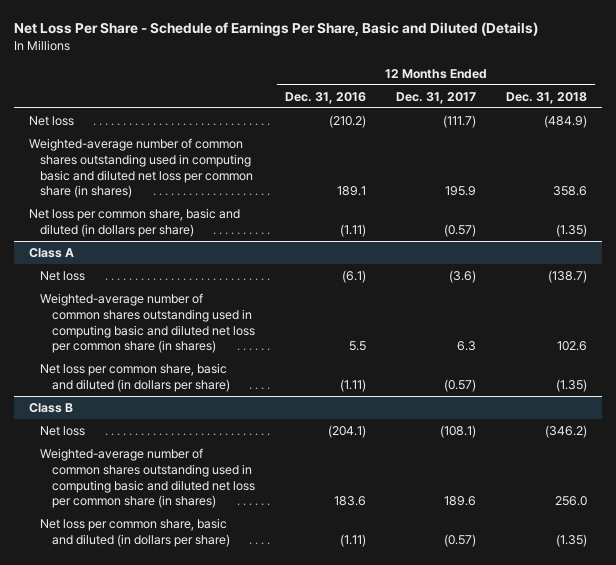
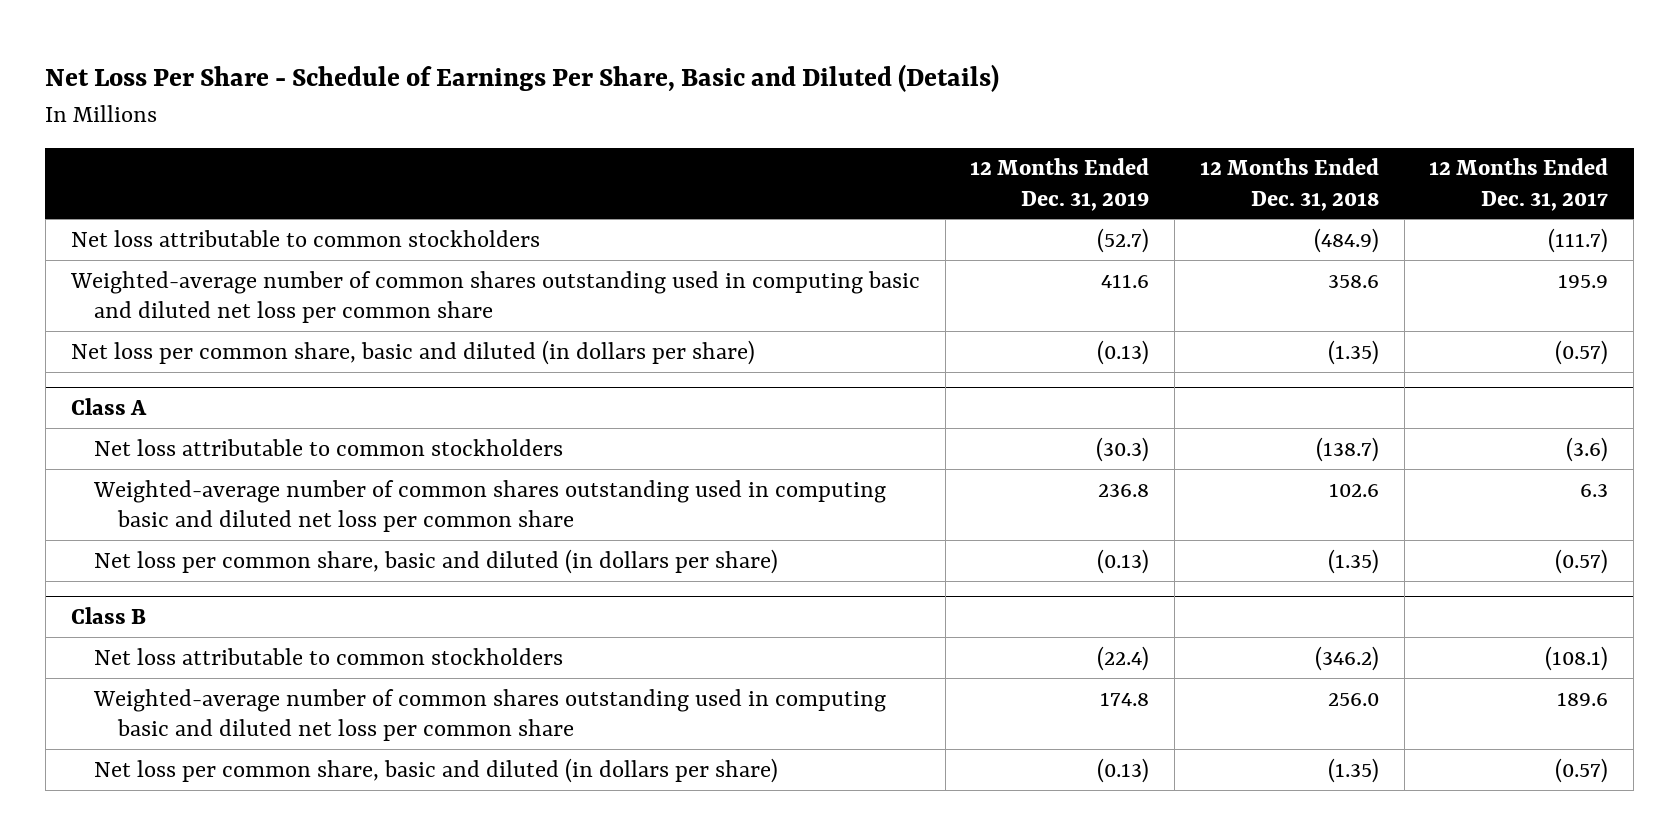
- | 12 Months Ended Dec. 31, 2016 | 12 Months Ended Dec. 31, 2017 | 12 Months Ended Dec. 31, 2018
+ | 12 Months Ended Dec. 31, 2019 | 12 Months Ended Dec. 31, 2018 | 12 Months Ended Dec. 31, 2017
- Net loss | (210.2) | (111.7) | (484.9)
- Weighted-average number of common shares outstanding used in computing basic and diluted net loss per common share (in shares) | 189.1 | 195.9 | 358.6
+ Net loss attributable to common stockholders | (52.7) | (484.9) | (111.7)
+ Weighted-average number of common shares outstanding used in computing basic and diluted net loss per common share | 411.6 | 358.6 | 195.9
@ Class A
- Net loss | (6.1) | (3.6) | (138.7)
- Weighted-average number of common shares outstanding used in computing basic and diluted net loss per common share (in shares) | 5.5 | 6.3 | 102.6
+ Net loss attributable to common stockholders | (30.3) | (138.7) | (3.6)
+ Weighted-average number of common shares outstanding used in computing basic and diluted net loss per common share | 236.8 | 102.6 | 6.3
@ Class B
- Net loss | (204.1) | (108.1) | (346.2)
- Weighted-average number of common shares outstanding used in computing basic and diluted net loss per common share (in shares) | 183.6 | 189.6 | 256.0
+ Net loss attributable to common stockholders | (22.4) | (346.2) | (108.1)
+ Weighted-average number of common shares outstanding used in computing basic and diluted net loss per common share | 174.8 | 256.0 | 189.6

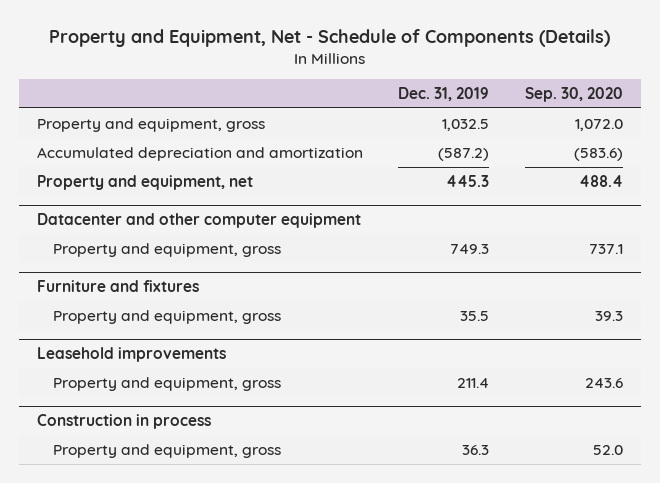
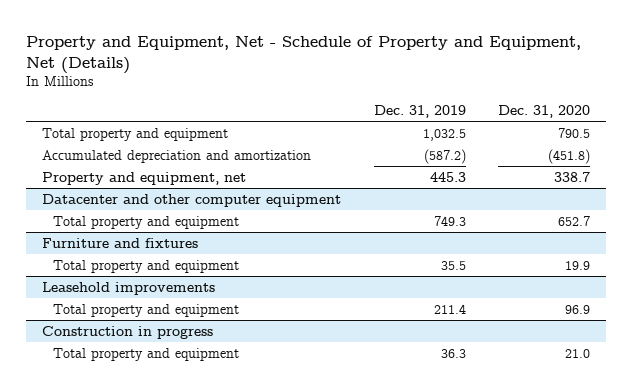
- Property and Equipment, Net - Schedule of Components (Details)
+ Property and Equipment, Net - Schedule of Property and Equipment, Net (Details)
- | Dec. 31, 2019 | Sep. 30, 2020
+ | Dec. 31, 2019 | Dec. 31, 2020
- Property and equipment, gross | 1,032.5 | 1,072.0
+ Total property and equipment | 1,032.5 | 790.5
@ Datacenter and other computer equipment
- Property and equipment, gross | 749.3 | 737.1
+ Total property and equipment | 749.3 | 652.7
@ Furniture and fixtures
- Property and equipment, gross | 35.5 | 39.3
+ Total property and equipment | 35.5 | 19.9
@ Leasehold improvements
- Property and equipment, gross | 211.4 | 243.6
- Construction in process
- Property and equipment, gross | 36.3 | 52.0
@ Leasehold improvements
+ Total property and equipment | 211.4 | 96.9
+ Construction in progress
+ Total property and equipment | 36.3 | 21.0

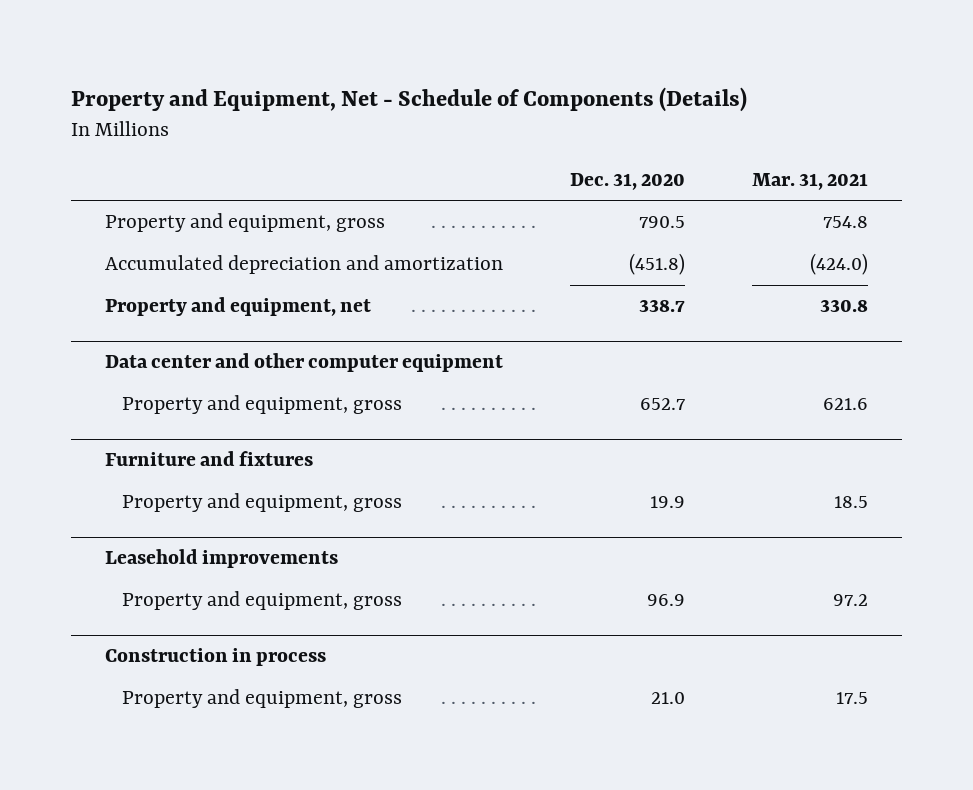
- Property and Equipment, Net - Schedule of Property and Equipment, Net (Details)
+ Property and Equipment, Net - Schedule of Components (Details)
- | Dec. 31, 2019 | Dec. 31, 2020
+ | Dec. 31, 2020 | Mar. 31, 2021
- Total property and equipment | 1,032.5 | 790.5
+ Property and equipment, gross | 790.5 | 754.8
- Datacenter and other computer equipment
- Total property and equipment | 749.3 | 652.7
+ Data center and other computer equipment
+ Property and equipment, gross | 652.7 | 621.6
@ Furniture and fixtures
- Total property and equipment | 35.5 | 19.9
+ Property and equipment, gross | 19.9 | 18.5
@ Leasehold improvements
- Total property and equipment | 211.4 | 96.9
- Construction in progress
- Total property and equipment | 36.3 | 21.0
@ Leasehold improvements
+ Property and equipment, gross | 96.9 | 97.2
+ Construction in process
+ Property and equipment, gross | 21.0 | 17.5

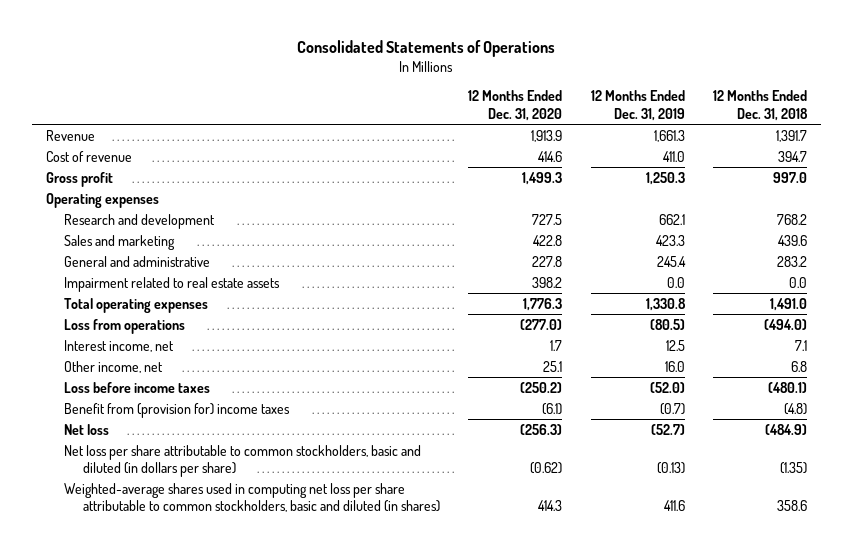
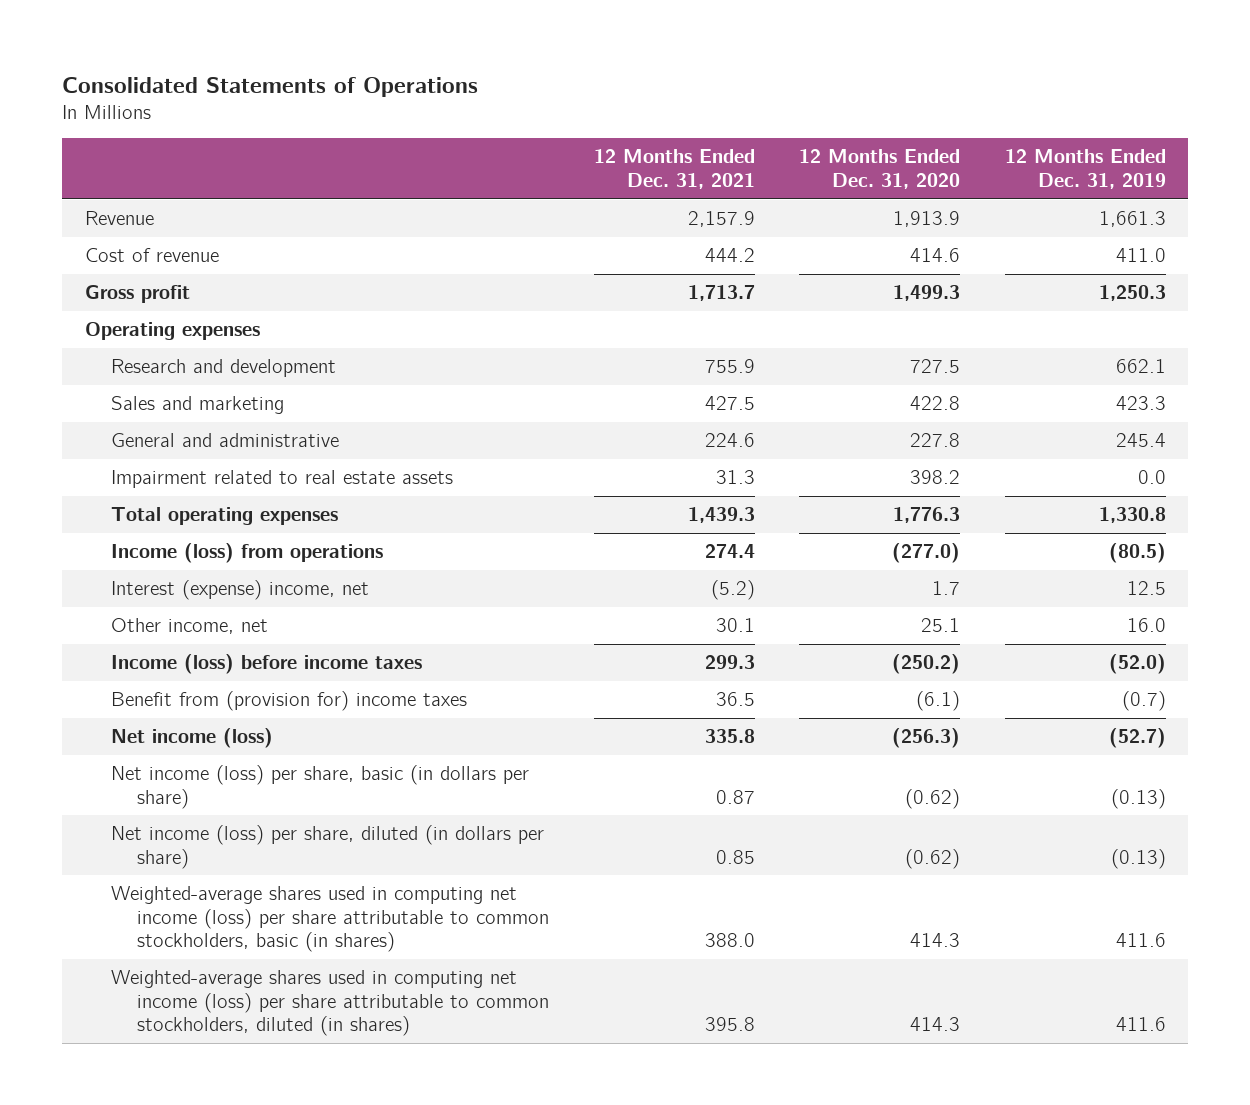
- | 12 Months Ended Dec. 31, 2020 | 12 Months Ended Dec. 31, 2019 | 12 Months Ended Dec. 31, 2018
+ | 12 Months Ended Dec. 31, 2021 | 12 Months Ended Dec. 31, 2020 | 12 Months Ended Dec. 31, 2019
- Loss from operations | (277.0) | (80.5) | (494.0)
- Interest income, net | 1.7 | 12.5 | 7.1
+ Income (loss) from operations | 274.4 | (277.0) | (80.5)
+ Interest (expense) income, net | (5.2) | 1.7 | 12.5
- Loss before income taxes | (250.2) | (52.0) | (480.1)
+ Income (loss) before income taxes | 299.3 | (250.2) | (52.0)
- Net loss | (256.3) | (52.7) | (484.9)
- Net loss per share attributable to common stockholders, basic and diluted (in dollars per share) | (0.62) | (0.13) | (1.35)
- Weighted-average shares used in computing net loss per share attributable to common stockholders, basic and diluted (in shares) | 414.3 | 411.6 | 358.6
+ Net income (loss) | 335.8 | (256.3) | (52.7)
+ Net income (loss) per share, basic (in dollars per share) | 0.87 | (0.62) | (0.13)
+ Net income (loss) per share, diluted (in dollars per share) | 0.85 | (0.62) | (0.13)
+ Weighted-average shares used in computing net income (loss) per share attributable to common stockholders, basic (in shares) | 388.0 | 414.3 | 411.6
+ Weighted-average shares used in computing net income (loss) per share attributable to common stockholders, diluted (in shares) | 395.8 | 414.3 | 411.6

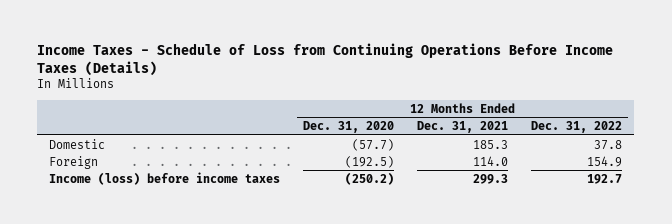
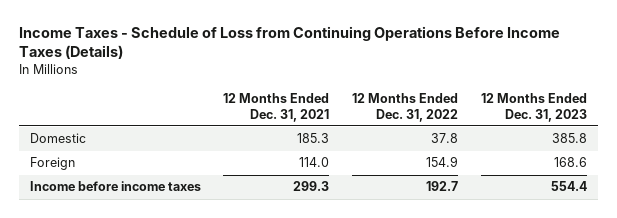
- | 12 Months Ended Dec. 31, 2020 | 12 Months Ended Dec. 31, 2021 | 12 Months Ended Dec. 31, 2022
+ | 12 Months Ended Dec. 31, 2021 | 12 Months Ended Dec. 31, 2022 | 12 Months Ended Dec. 31, 2023
- Income (loss) before income taxes | (250.2) | 299.3 | 192.7
+ Income before income taxes | 299.3 | 192.7 | 554.4

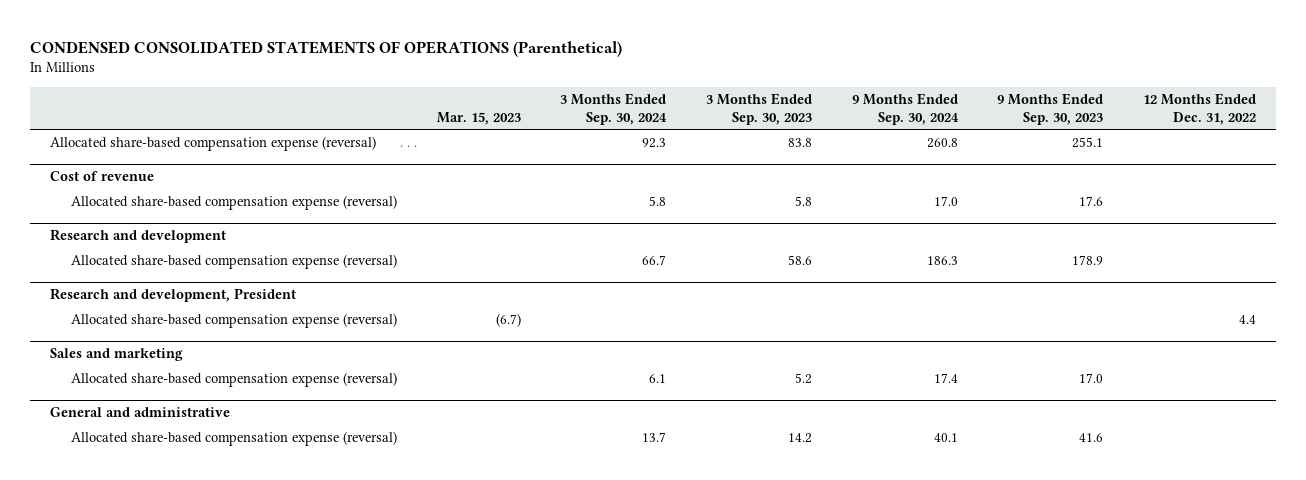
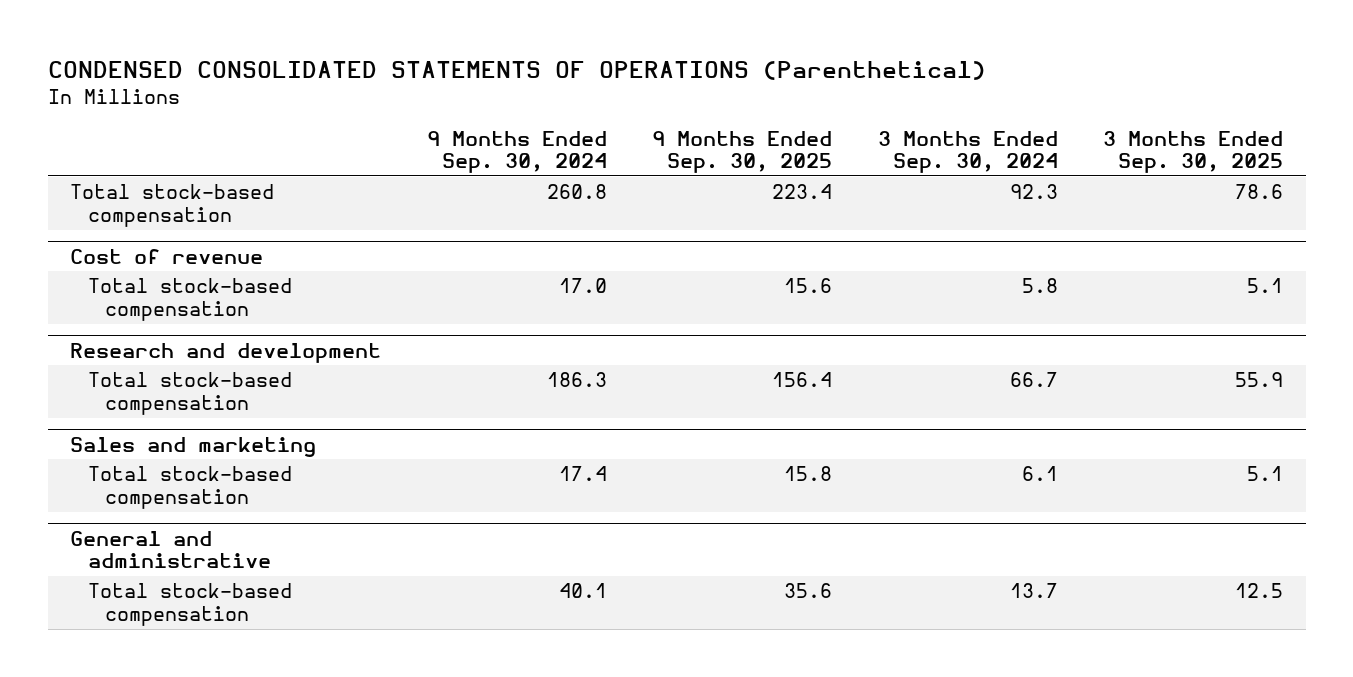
- | Mar. 15, 2023 | 3 Months Ended Sep. 30, 2024 | 3 Months Ended Sep. 30, 2023 | 9 Months Ended Sep. 30, 2024 | 9 Months Ended Sep. 30, 2023 | 12 Months Ended Dec. 31, 2022
+ | 9 Months Ended Sep. 30, 2024 | 9 Months Ended Sep. 30, 2025 | 3 Months Ended Sep. 30, 2024 | 3 Months Ended Sep. 30, 2025
- Allocated share-based compensation expense (reversal) | | 92.3 | 83.8 | 260.8 | 255.1 |
+ Total stock-based compensation | 260.8 | 223.4 | 92.3 | 78.6
@ Cost of revenue
- Allocated share-based compensation expense (reversal) | | 5.8 | 5.8 | 17.0 | 17.6 |
+ Total stock-based compensation | 17.0 | 15.6 | 5.8 | 5.1
@ Research and development
- Allocated share-based compensation expense (reversal) | | 66.7 | 58.6 | 186.3 | 178.9 |
- Research and development, President
- Allocated share-based compensation expense (reversal) | (6.7) | | | | | 4.4
@ Research and development
+ Total stock-based compensation | 186.3 | 156.4 | 66.7 | 55.9
@ Sales and marketing
- Allocated share-based compensation expense (reversal) | | 6.1 | 5.2 | 17.4 | 17.0 |
+ Total stock-based compensation | 17.4 | 15.8 | 6.1 | 5.1
@ General and administrative
- Allocated share-based compensation expense (reversal) | | 13.7 | 14.2 | 40.1 | 41.6 |
+ Total stock-based compensation | 40.1 | 35.6 | 13.7 | 12.5

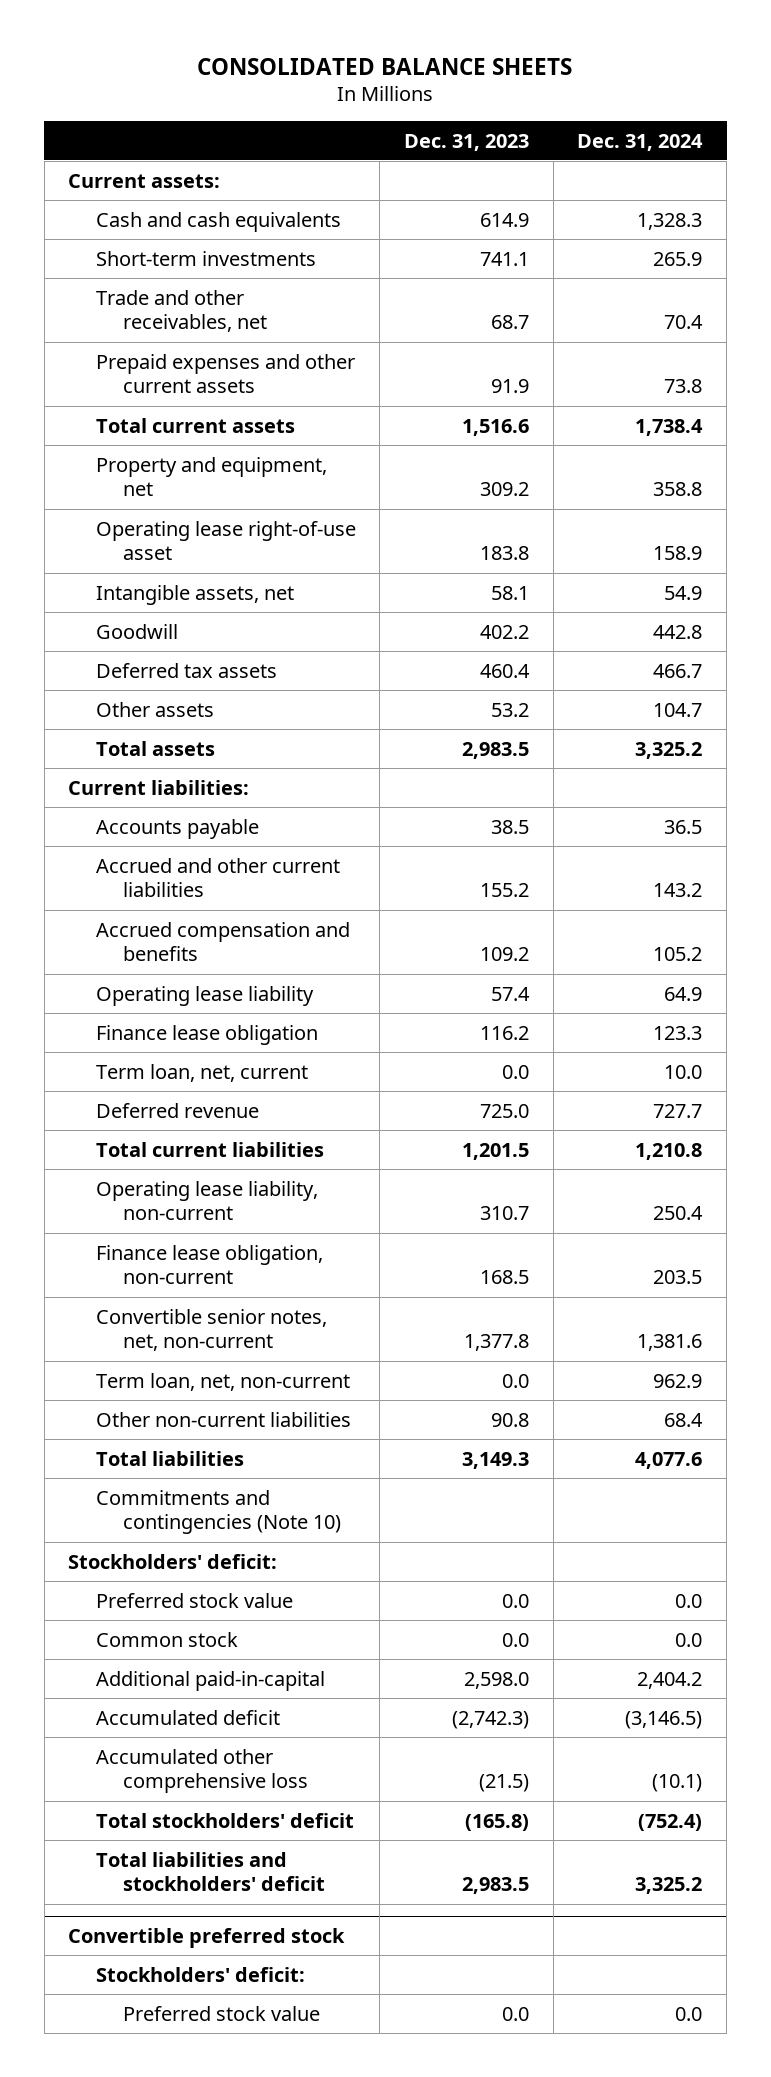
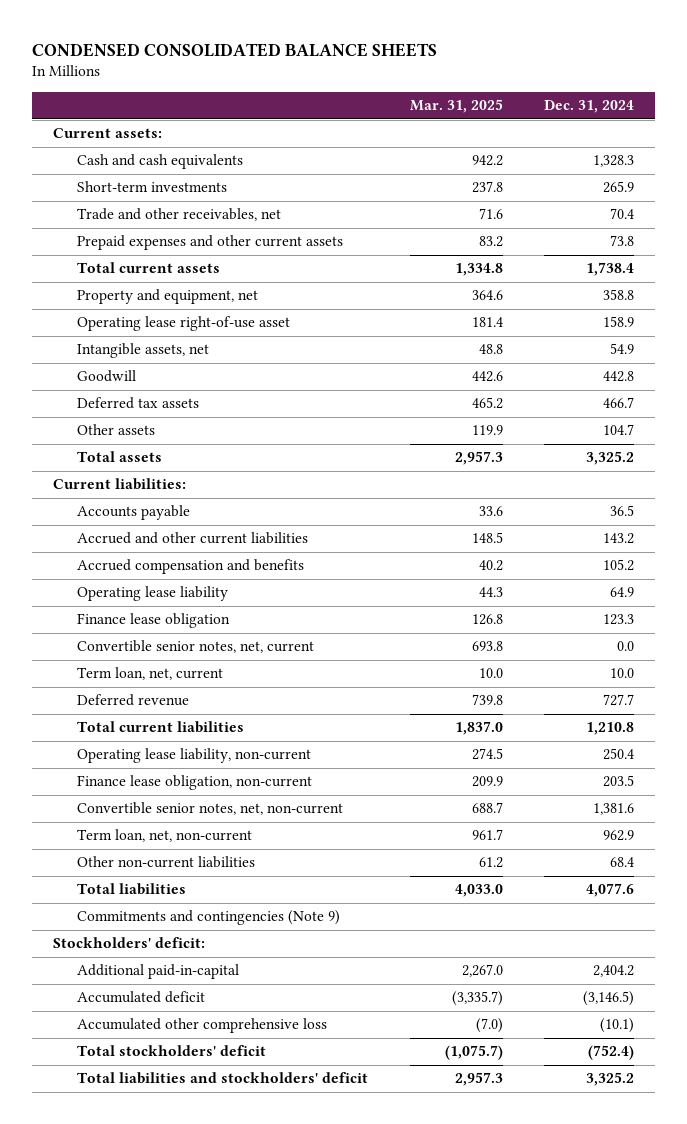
- CONSOLIDATED BALANCE SHEETS
+ CONDENSED CONSOLIDATED BALANCE SHEETS
- | Dec. 31, 2023 | Dec. 31, 2024
+ | Mar. 31, 2025 | Dec. 31, 2024
+ Convertible senior notes, net, current | 693.8 | 0.0
- Commitments and contingencies (Note 10)
+ Commitments and contingencies (Note 9)
- Preferred stock value | 0.0 | 0.0
- Common stock | 0.0 | 0.0
- Convertible preferred stock
- Stockholders' deficit:
- Preferred stock value | 0.0 | 0.0

